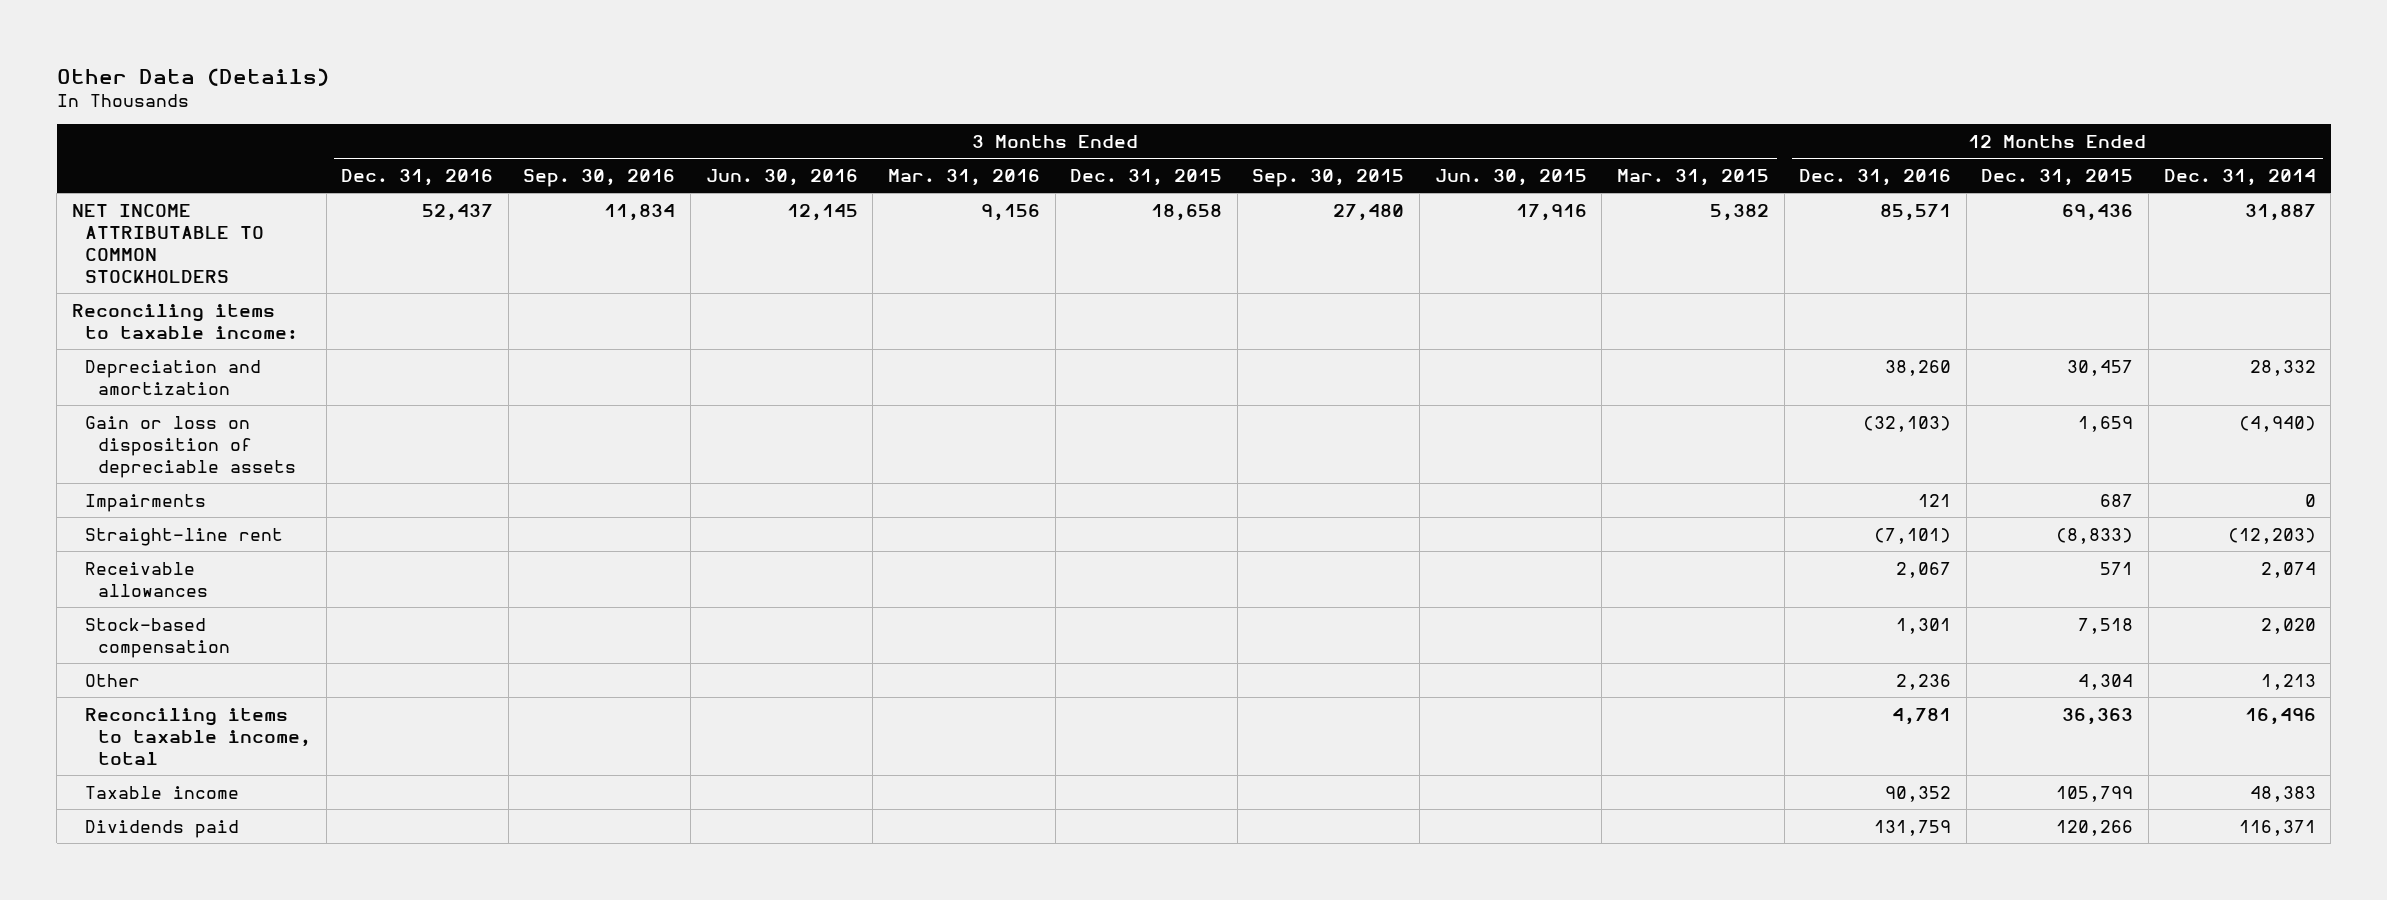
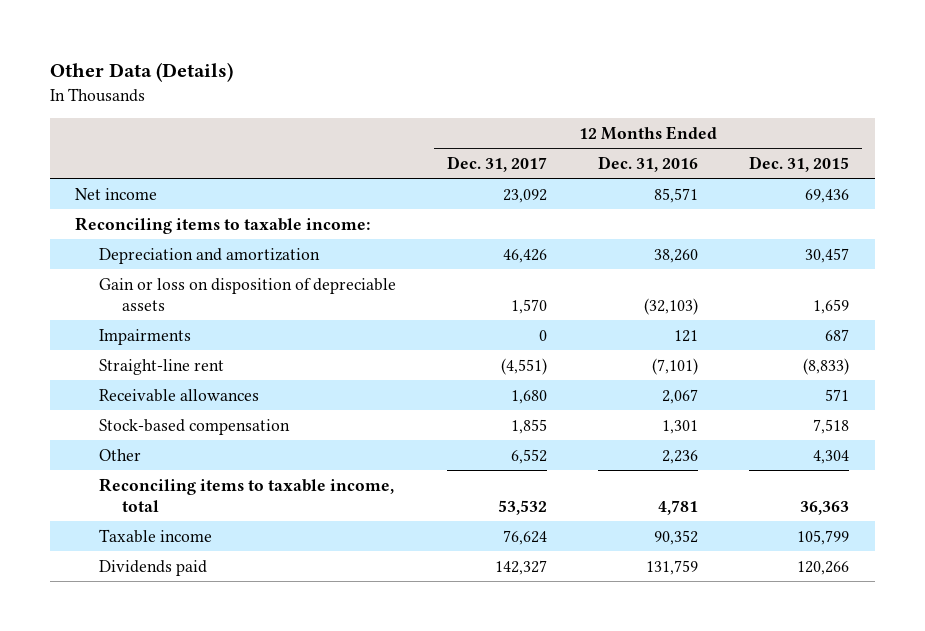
- | 3 Months Ended Dec. 31, 2016 | 3 Months Ended Sep. 30, 2016 | 3 Months Ended Jun. 30, 2016 | 3 Months Ended Mar. 31, 2016 | 3 Months Ended Dec. 31, 2015 | 3 Months Ended Sep. 30, 2015 | 3 Months Ended Jun. 30, 2015 | 3 Months Ended Mar. 31, 2015 | 12 Months Ended Dec. 31, 2016 | 12 Months Ended Dec. 31, 2015 | 12 Months Ended Dec. 31, 2014
+ | 12 Months Ended Dec. 31, 2017 | 12 Months Ended Dec. 31, 2016 | 12 Months Ended Dec. 31, 2015
- NET INCOME ATTRIBUTABLE TO COMMON STOCKHOLDERS | 52,437 | 11,834 | 12,145 | 9,156 | 18,658 | 27,480 | 17,916 | 5,382 | 85,571 | 69,436 | 31,887
+ Net income | 23,092 | 85,571 | 69,436

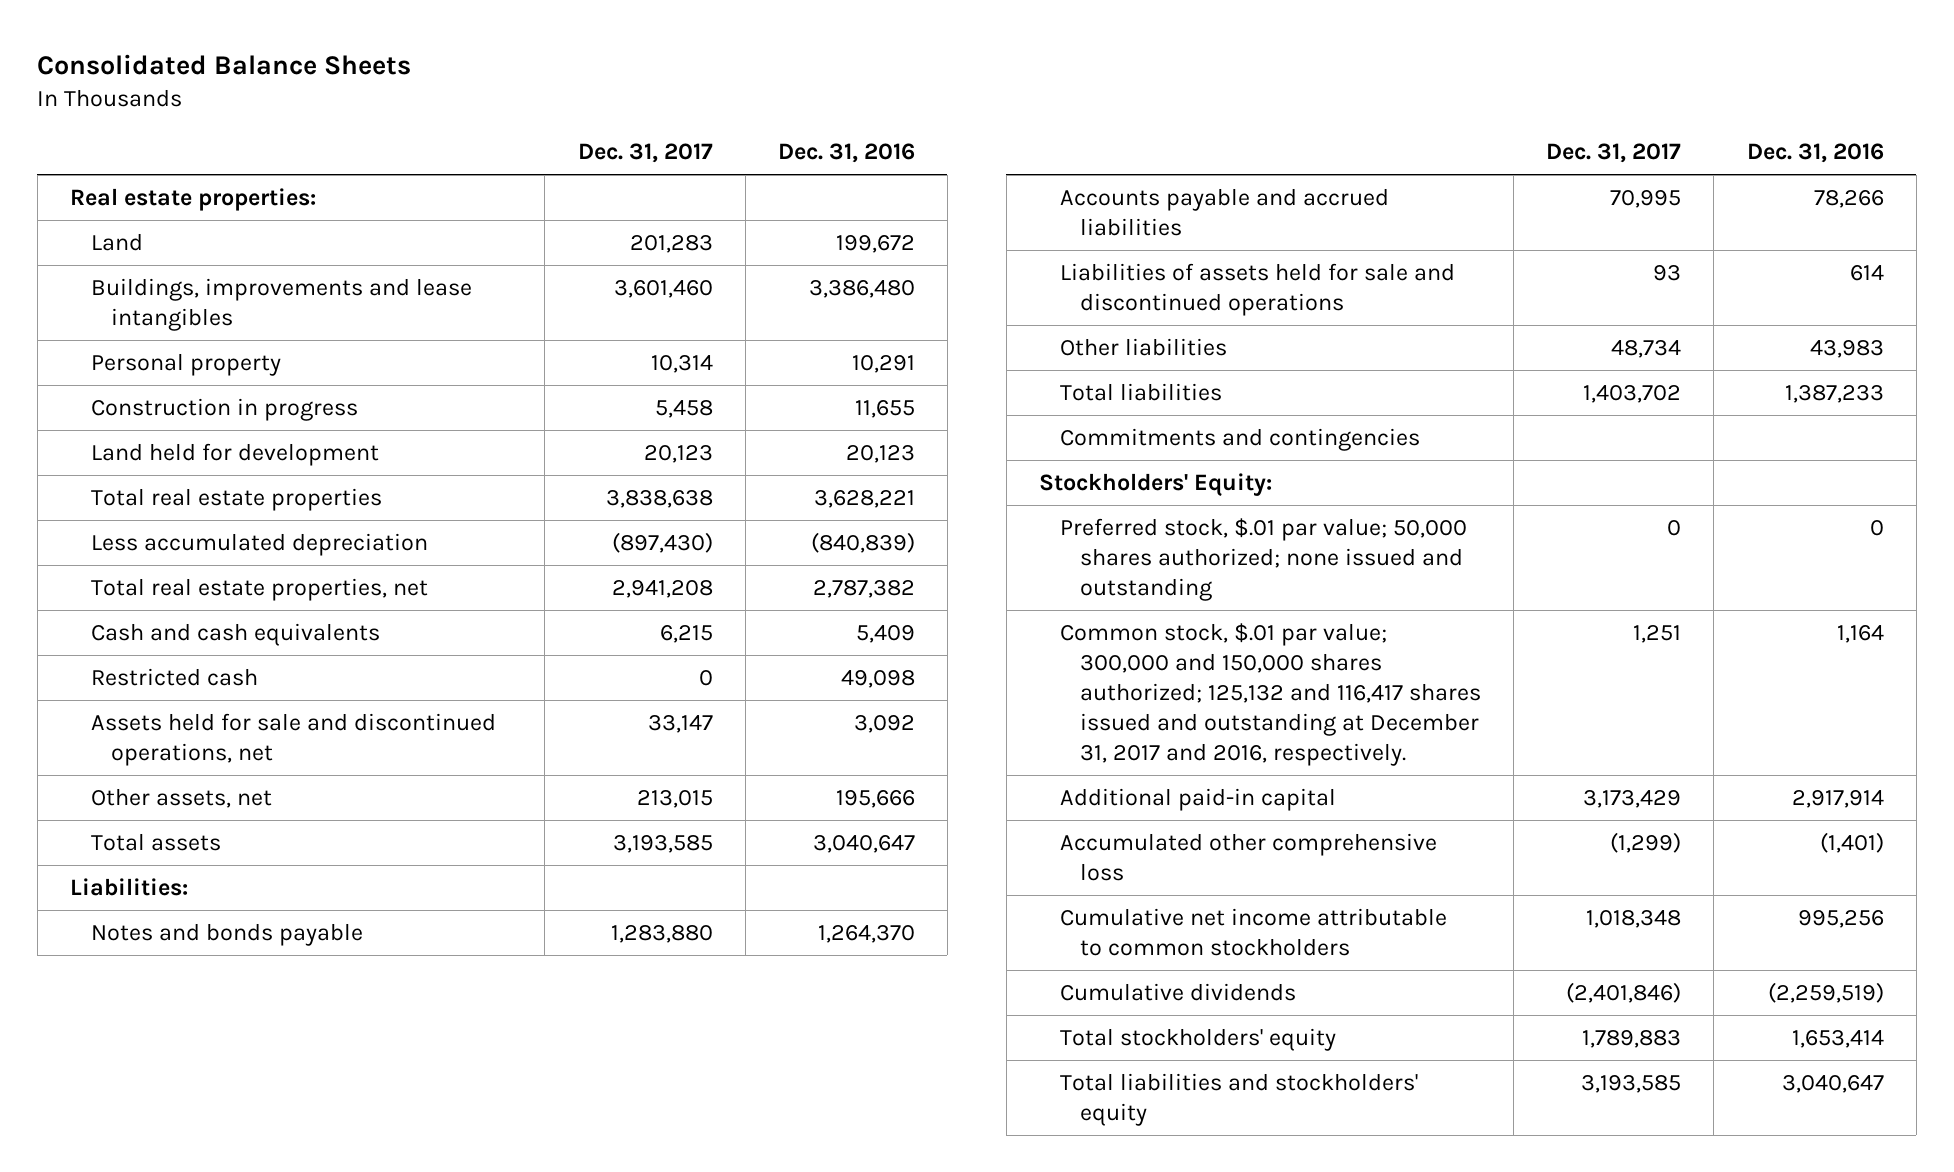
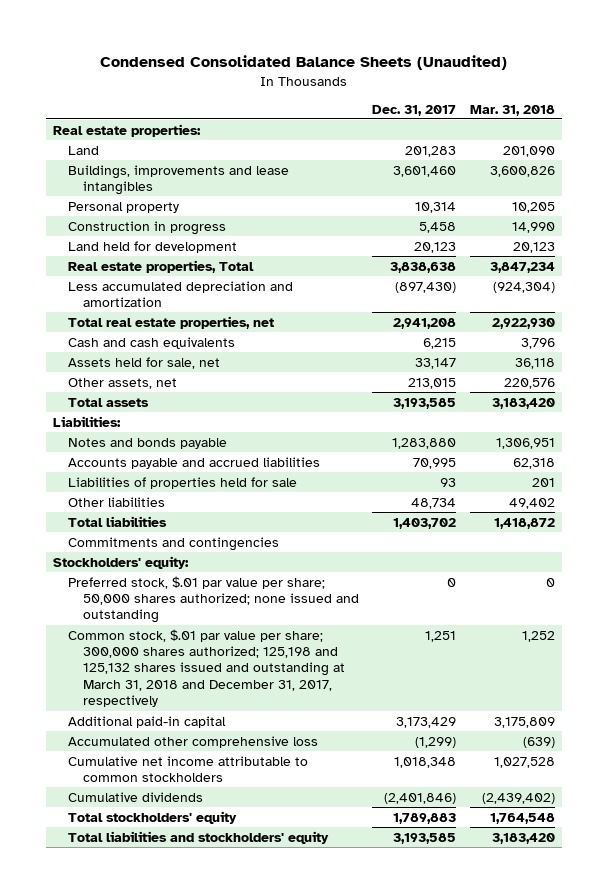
- Consolidated Balance Sheets
+ Condensed Consolidated Balance Sheets (Unaudited)
- | Dec. 31, 2017 | Dec. 31, 2016
+ | Dec. 31, 2017 | Mar. 31, 2018
- Total real estate properties | 3,838,638 | 3,628,221
- Less accumulated depreciation | (897,430) | (840,839)
+ Real estate properties, Total | 3,838,638 | 3,847,234
+ Less accumulated depreciation and amortization | (897,430) | (924,304)
- Restricted cash | 0 | 49,098
- Assets held for sale and discontinued operations, net | 33,147 | 3,092
+ Assets held for sale, net | 33,147 | 36,118
- Liabilities of assets held for sale and discontinued operations | 93 | 614
+ Liabilities of properties held for sale | 93 | 201
- Stockholders' Equity:
- Preferred stock, $.01 par value; 50,000 shares authorized; none issued and outstanding | 0 | 0
- Common stock, $.01 par value; 300,000 and 150,000 shares authorized; 125,132 and 116,417 shares issued and outstanding at December 31, 2017 and 2016, respectively. | 1,251 | 1,164
+ Stockholders' equity:
+ Preferred stock, $.01 par value per share; 50,000 shares authorized; none issued and outstanding | 0 | 0
+ Common stock, $.01 par value per share; 300,000 shares authorized; 125,198 and 125,132 shares issued and outstanding at March 31, 2018 and December 31, 2017, respectively | 1,251 | 1,252

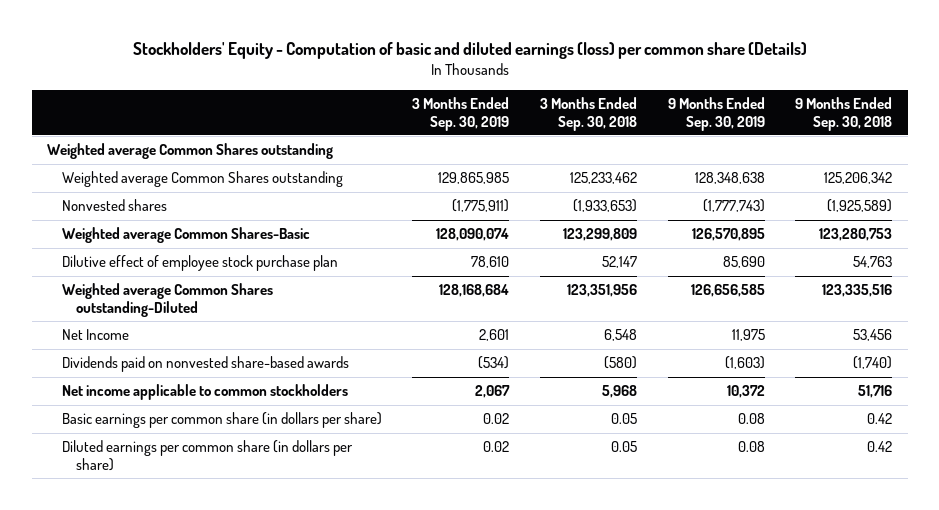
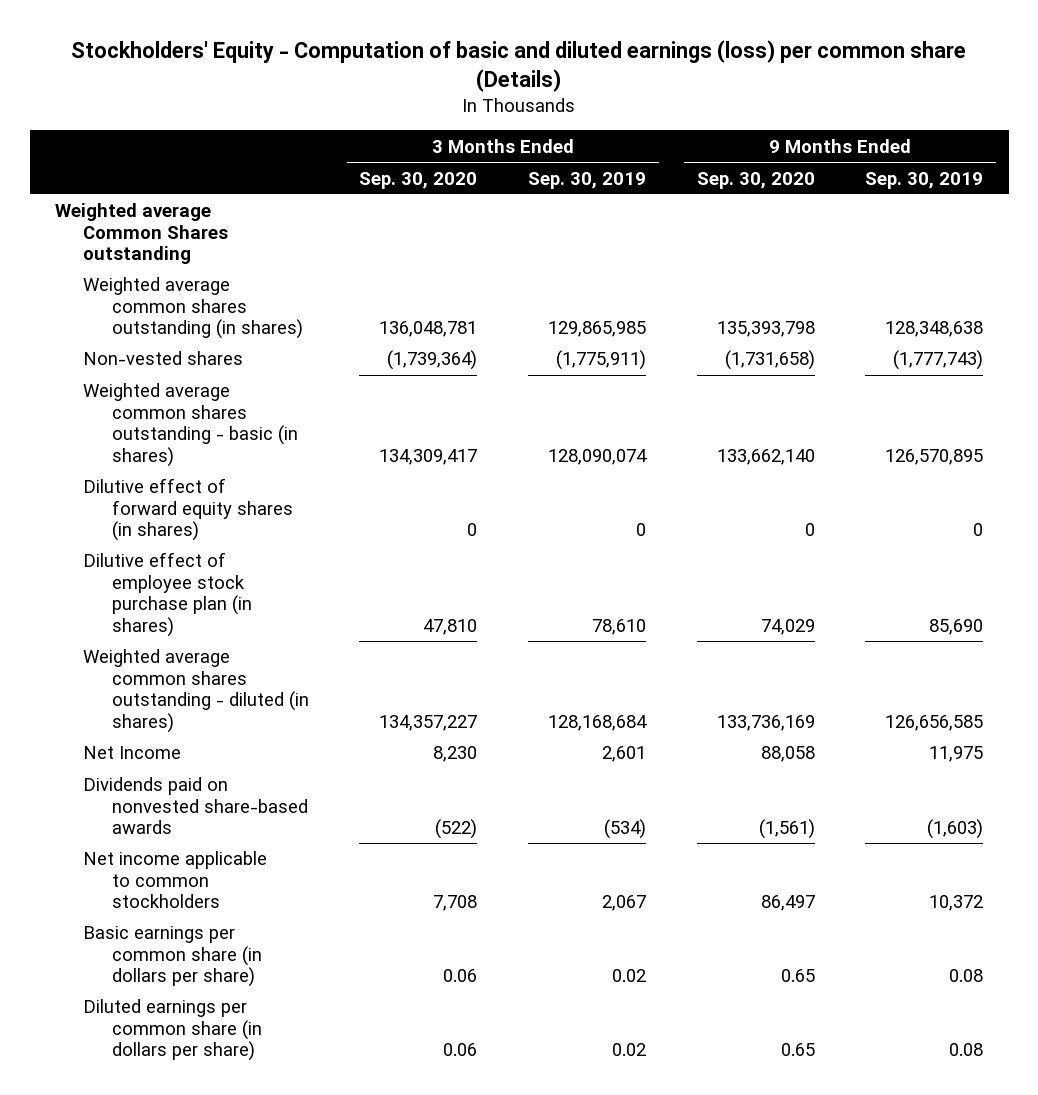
- | 3 Months Ended Sep. 30, 2019 | 3 Months Ended Sep. 30, 2018 | 9 Months Ended Sep. 30, 2019 | 9 Months Ended Sep. 30, 2018
+ | 3 Months Ended Sep. 30, 2020 | 3 Months Ended Sep. 30, 2019 | 9 Months Ended Sep. 30, 2020 | 9 Months Ended Sep. 30, 2019
- Weighted average Common Shares outstanding | 129,865,985 | 125,233,462 | 128,348,638 | 125,206,342
- Nonvested shares | (1,775,911) | (1,933,653) | (1,777,743) | (1,925,589)
- Weighted average Common Shares-Basic | 128,090,074 | 123,299,809 | 126,570,895 | 123,280,753
- Dilutive effect of employee stock purchase plan | 78,610 | 52,147 | 85,690 | 54,763
- Weighted average Common Shares outstanding-Diluted | 128,168,684 | 123,351,956 | 126,656,585 | 123,335,516
+ Weighted average common shares outstanding (in shares) | 136,048,781 | 129,865,985 | 135,393,798 | 128,348,638
+ Non-vested shares | (1,739,364) | (1,775,911) | (1,731,658) | (1,777,743)
+ Weighted average common shares outstanding - basic (in shares) | 134,309,417 | 128,090,074 | 133,662,140 | 126,570,895
+ Dilutive effect of forward equity shares (in shares) | 0 | 0 | 0 | 0
+ Dilutive effect of employee stock purchase plan (in shares) | 47,810 | 78,610 | 74,029 | 85,690
+ Weighted average common shares outstanding - diluted (in shares) | 134,357,227 | 128,168,684 | 133,736,169 | 126,656,585

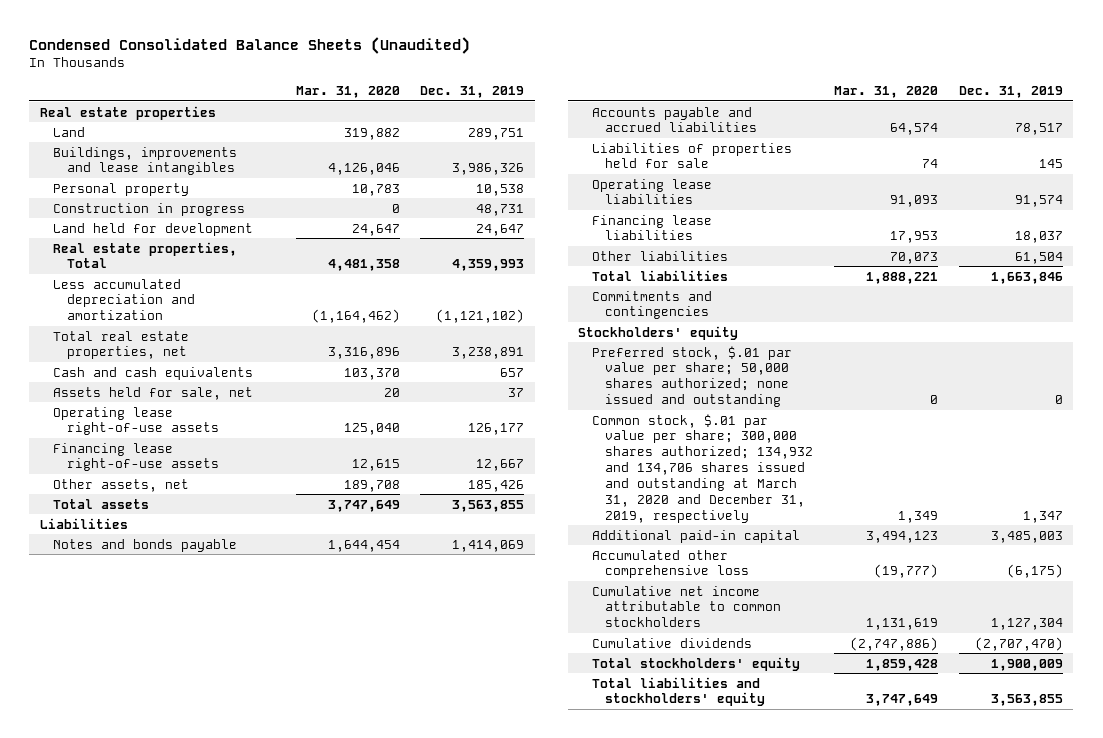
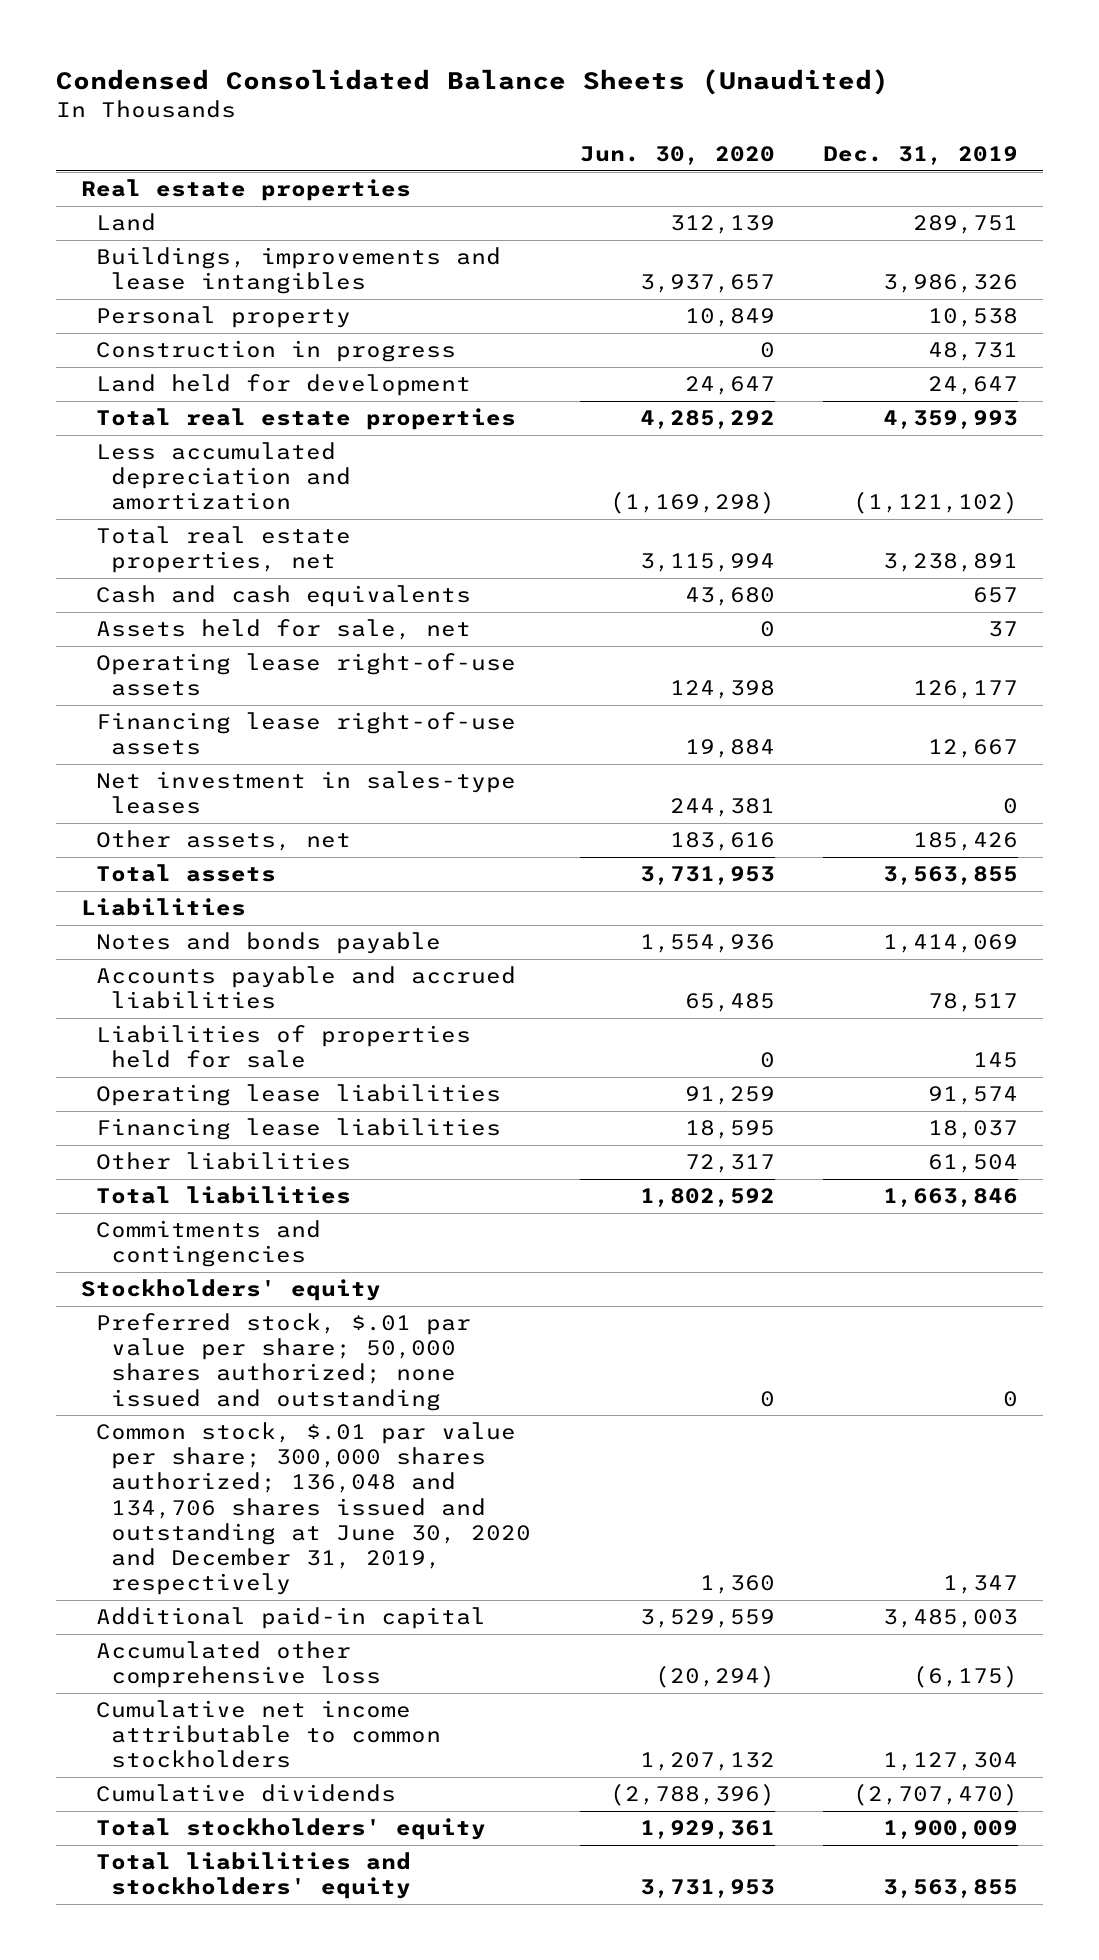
- | Mar. 31, 2020 | Dec. 31, 2019
+ | Jun. 30, 2020 | Dec. 31, 2019
- Real estate properties, Total | 4,481,358 | 4,359,993
+ Total real estate properties | 4,285,292 | 4,359,993
+ Net investment in sales-type leases | 244,381 | 0
- Common stock, $.01 par value per share; 300,000 shares authorized; 134,932 and 134,706 shares issued and outstanding at March 31, 2020 and December 31, 2019, respectively | 1,349 | 1,347
+ Common stock, $.01 par value per share; 300,000 shares authorized; 136,048 and 134,706 shares issued and outstanding at June 30, 2020 and December 31, 2019, respectively | 1,360 | 1,347

